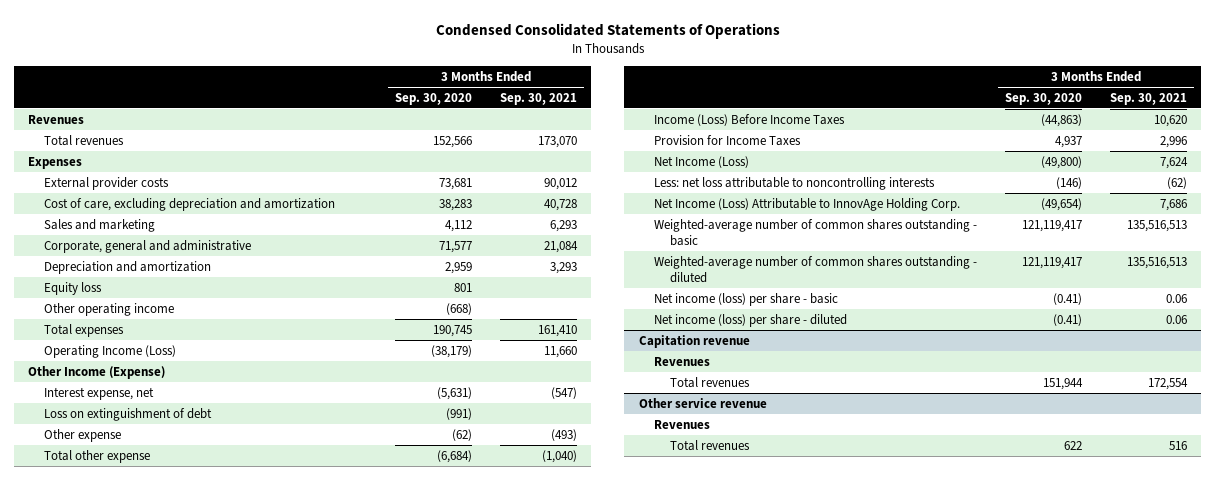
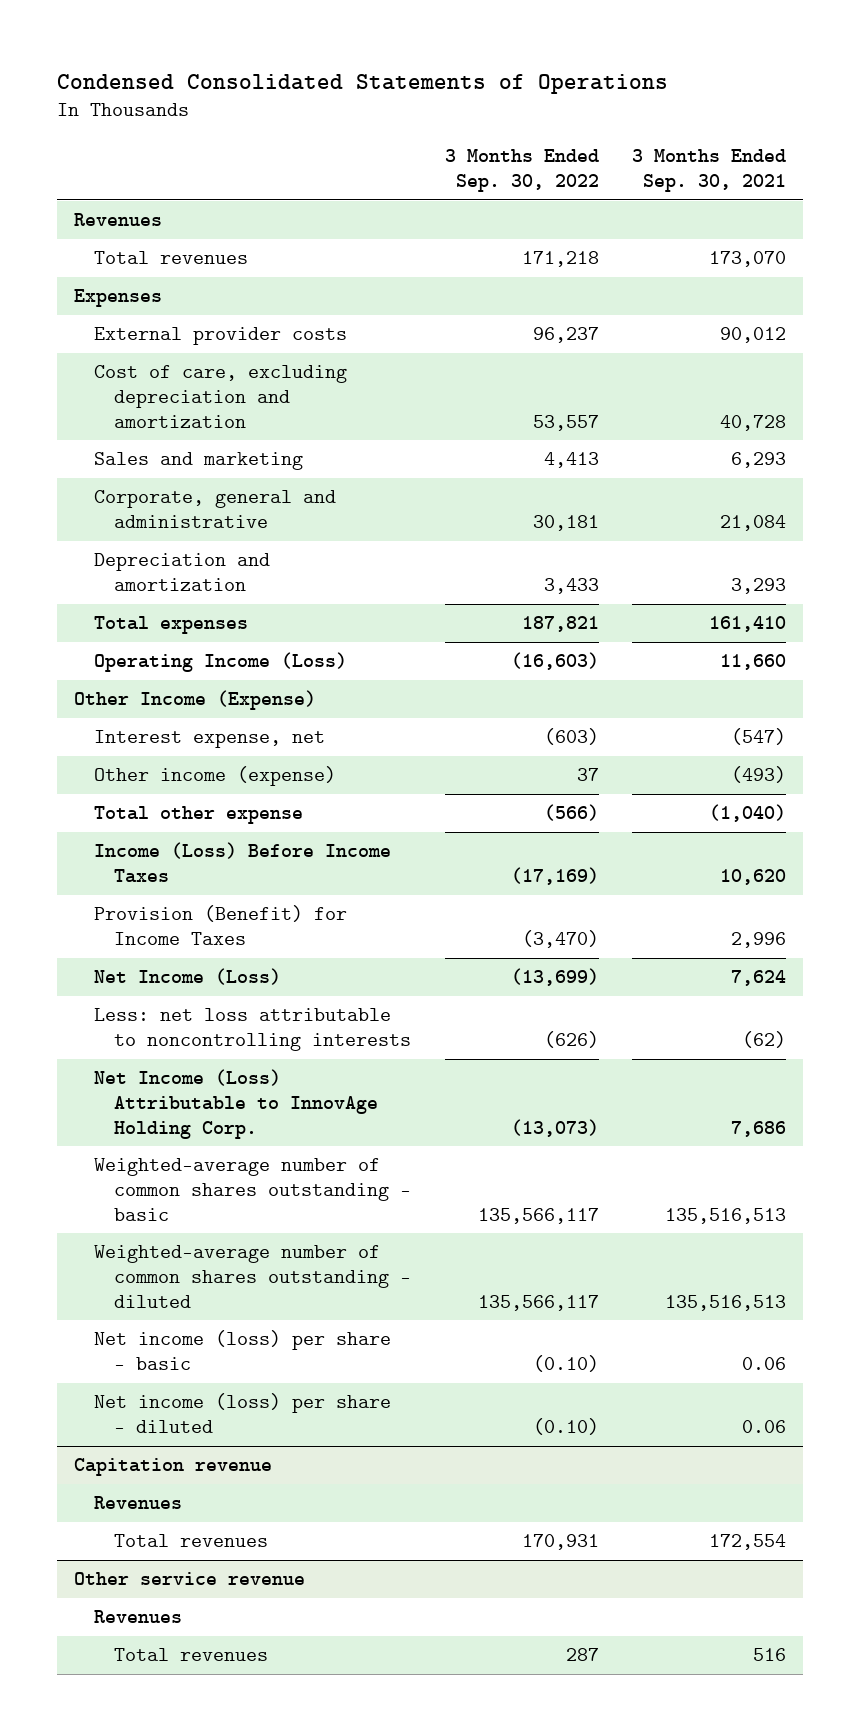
- | 3 Months Ended Sep. 30, 2020 | 3 Months Ended Sep. 30, 2021
+ | 3 Months Ended Sep. 30, 2022 | 3 Months Ended Sep. 30, 2021
- Equity loss | 801 |
- Other operating income | (668) |
- Loss on extinguishment of debt | (991) |
- Other expense | (62) | (493)
+ Other income (expense) | 37 | (493)
- Provision for Income Taxes | 4,937 | 2,996
+ Provision (Benefit) for Income Taxes | (3,470) | 2,996

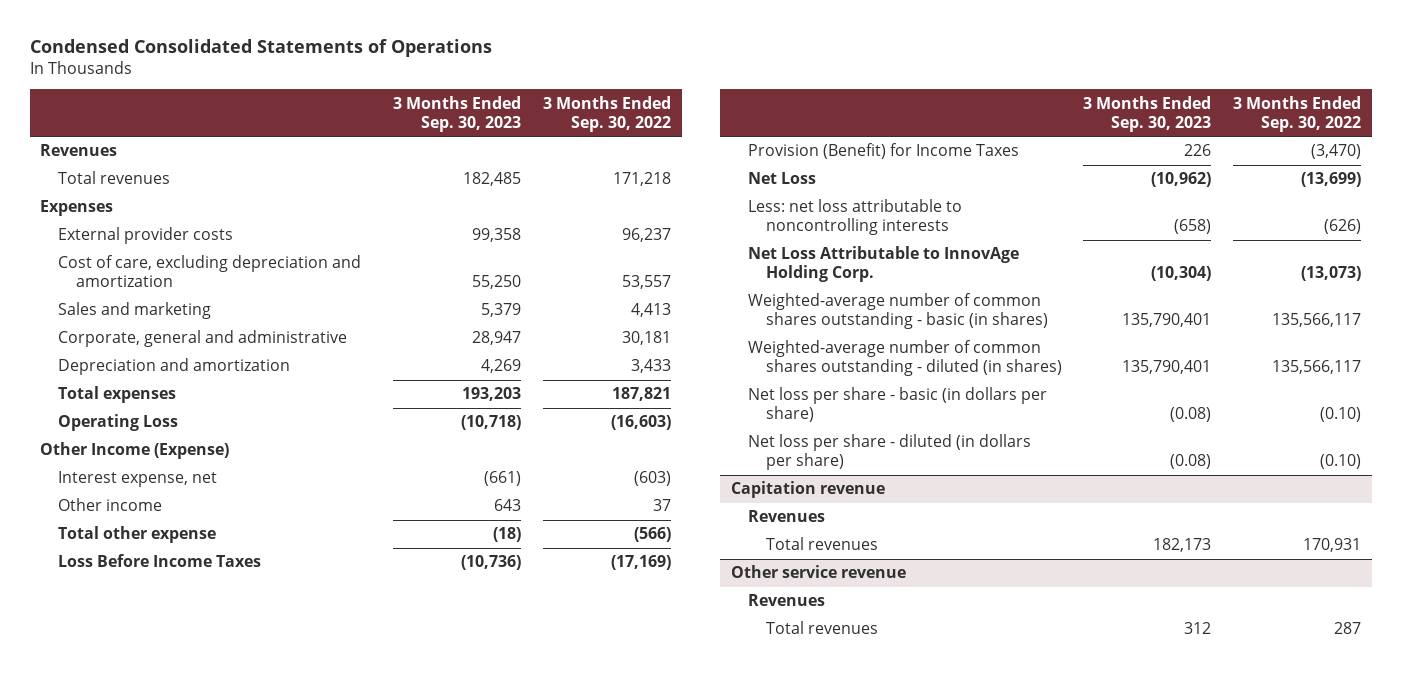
- | 3 Months Ended Sep. 30, 2022 | 3 Months Ended Sep. 30, 2021
+ | 3 Months Ended Sep. 30, 2023 | 3 Months Ended Sep. 30, 2022
- Operating Income (Loss) | (16,603) | 11,660
+ Operating Loss | (10,718) | (16,603)
- Other income (expense) | 37 | (493)
+ Other income | 643 | 37
- Income (Loss) Before Income Taxes | (17,169) | 10,620
+ Loss Before Income Taxes | (10,736) | (17,169)
- Net Income (Loss) | (13,699) | 7,624
+ Net Loss | (10,962) | (13,699)
- Net Income (Loss) Attributable to InnovAge Holding Corp. | (13,073) | 7,686
- Weighted-average number of common shares outstanding - basic | 135,566,117 | 135,516,513
- Weighted-average number of common shares outstanding - diluted | 135,566,117 | 135,516,513
- Net income (loss) per share - basic | (0.10) | 0.06
- Net income (loss) per share - diluted | (0.10) | 0.06
+ Net Loss Attributable to InnovAge Holding Corp. | (10,304) | (13,073)
+ Weighted-average number of common shares outstanding - basic (in shares) | 135,790,401 | 135,566,117
+ Weighted-average number of common shares outstanding - diluted (in shares) | 135,790,401 | 135,566,117
+ Net loss per share - basic (in dollars per share) | (0.08) | (0.10)
+ Net loss per share - diluted (in dollars per share) | (0.08) | (0.10)

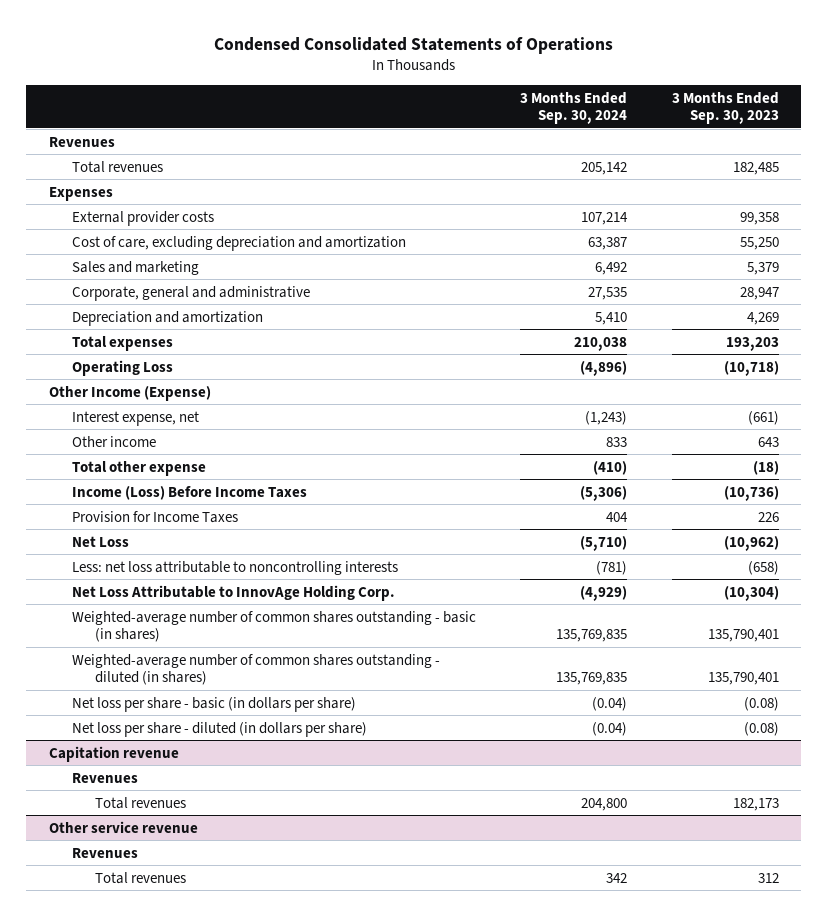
- | 3 Months Ended Sep. 30, 2023 | 3 Months Ended Sep. 30, 2022
+ | 3 Months Ended Sep. 30, 2024 | 3 Months Ended Sep. 30, 2023
- Loss Before Income Taxes | (10,736) | (17,169)
- Provision (Benefit) for Income Taxes | 226 | (3,470)
+ Income (Loss) Before Income Taxes | (5,306) | (10,736)
+ Provision for Income Taxes | 404 | 226

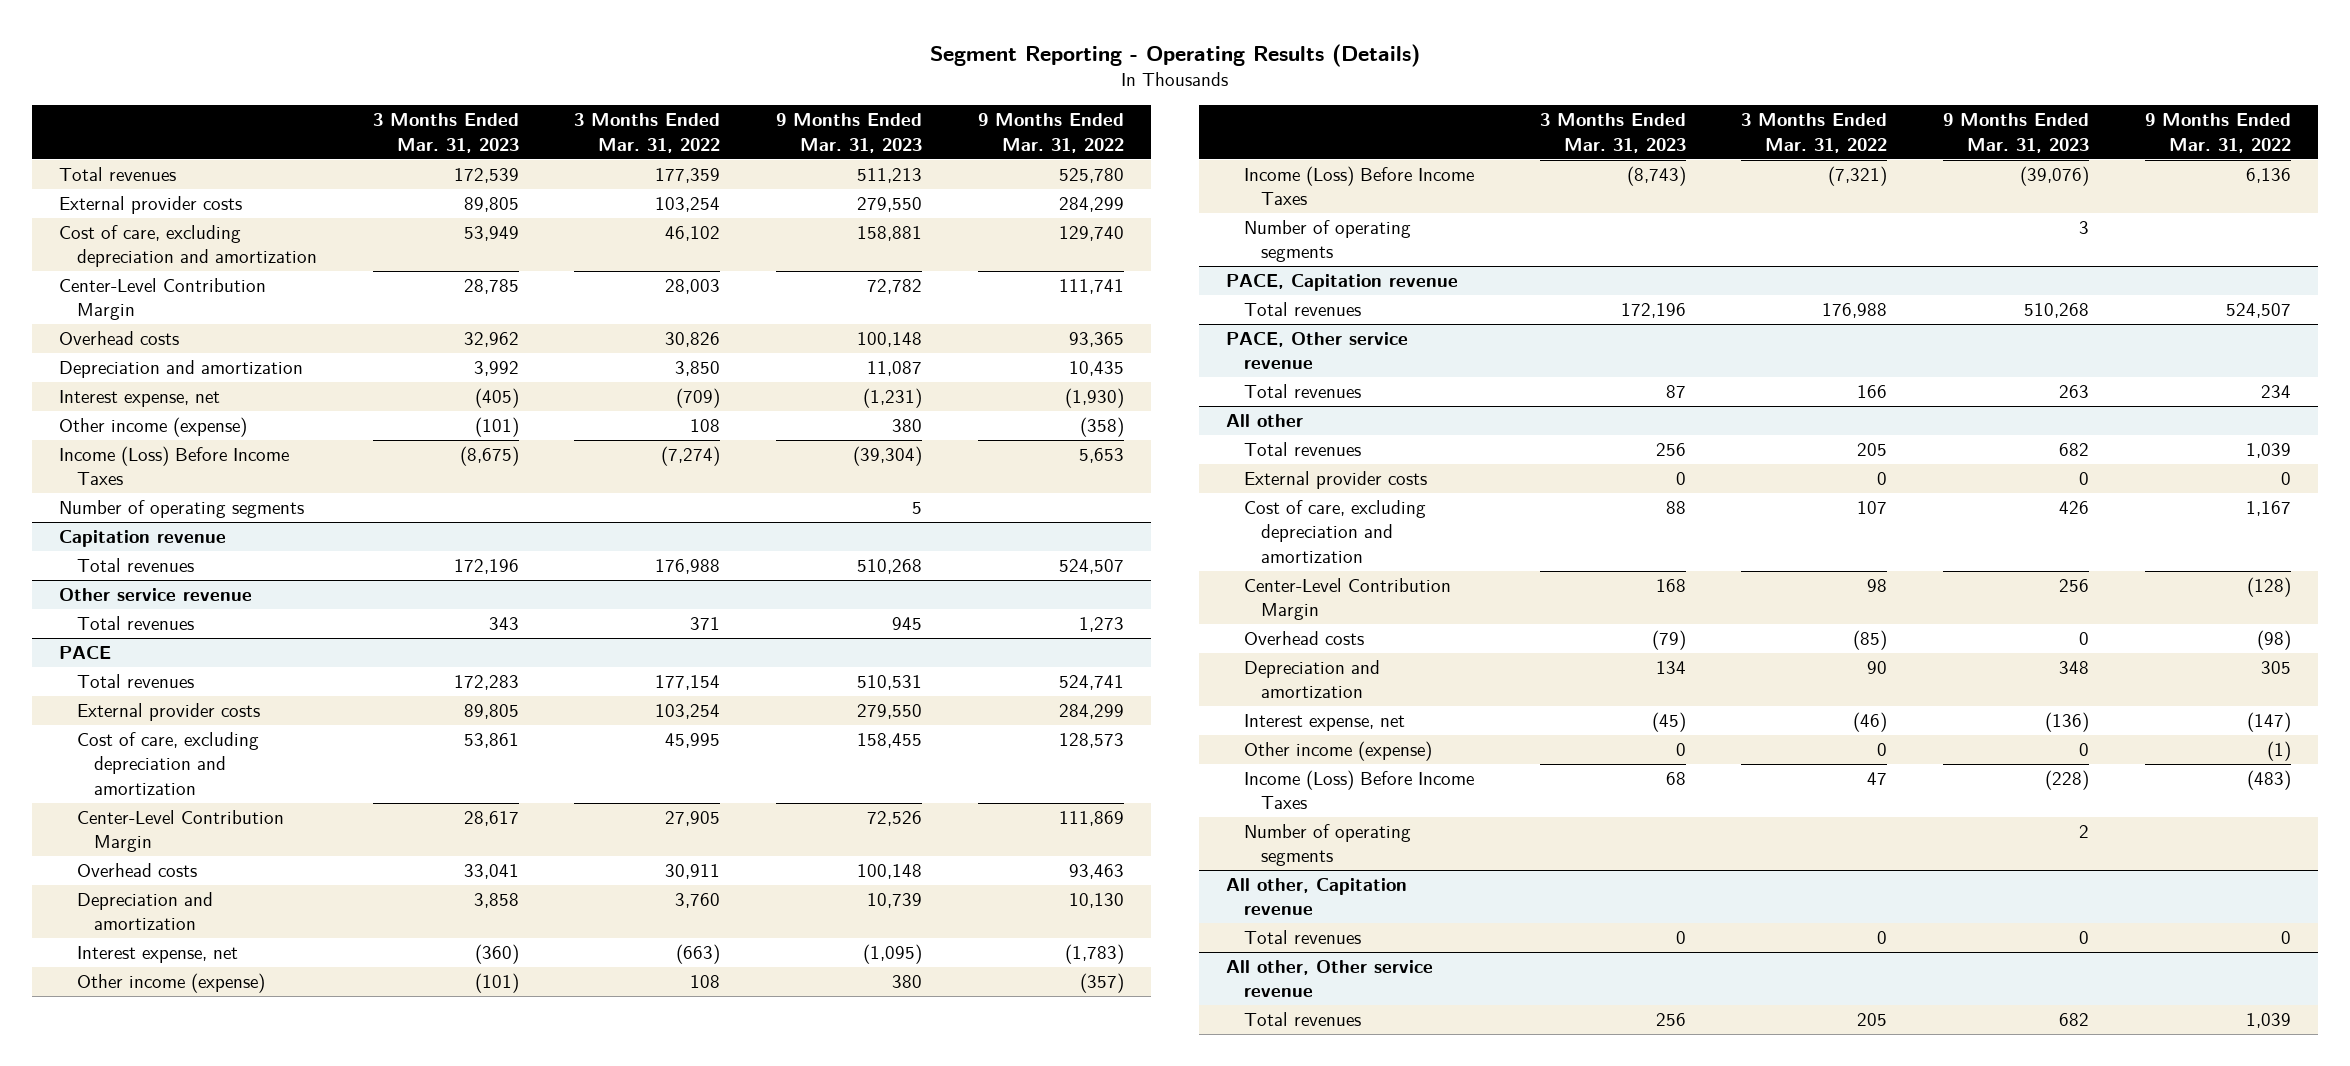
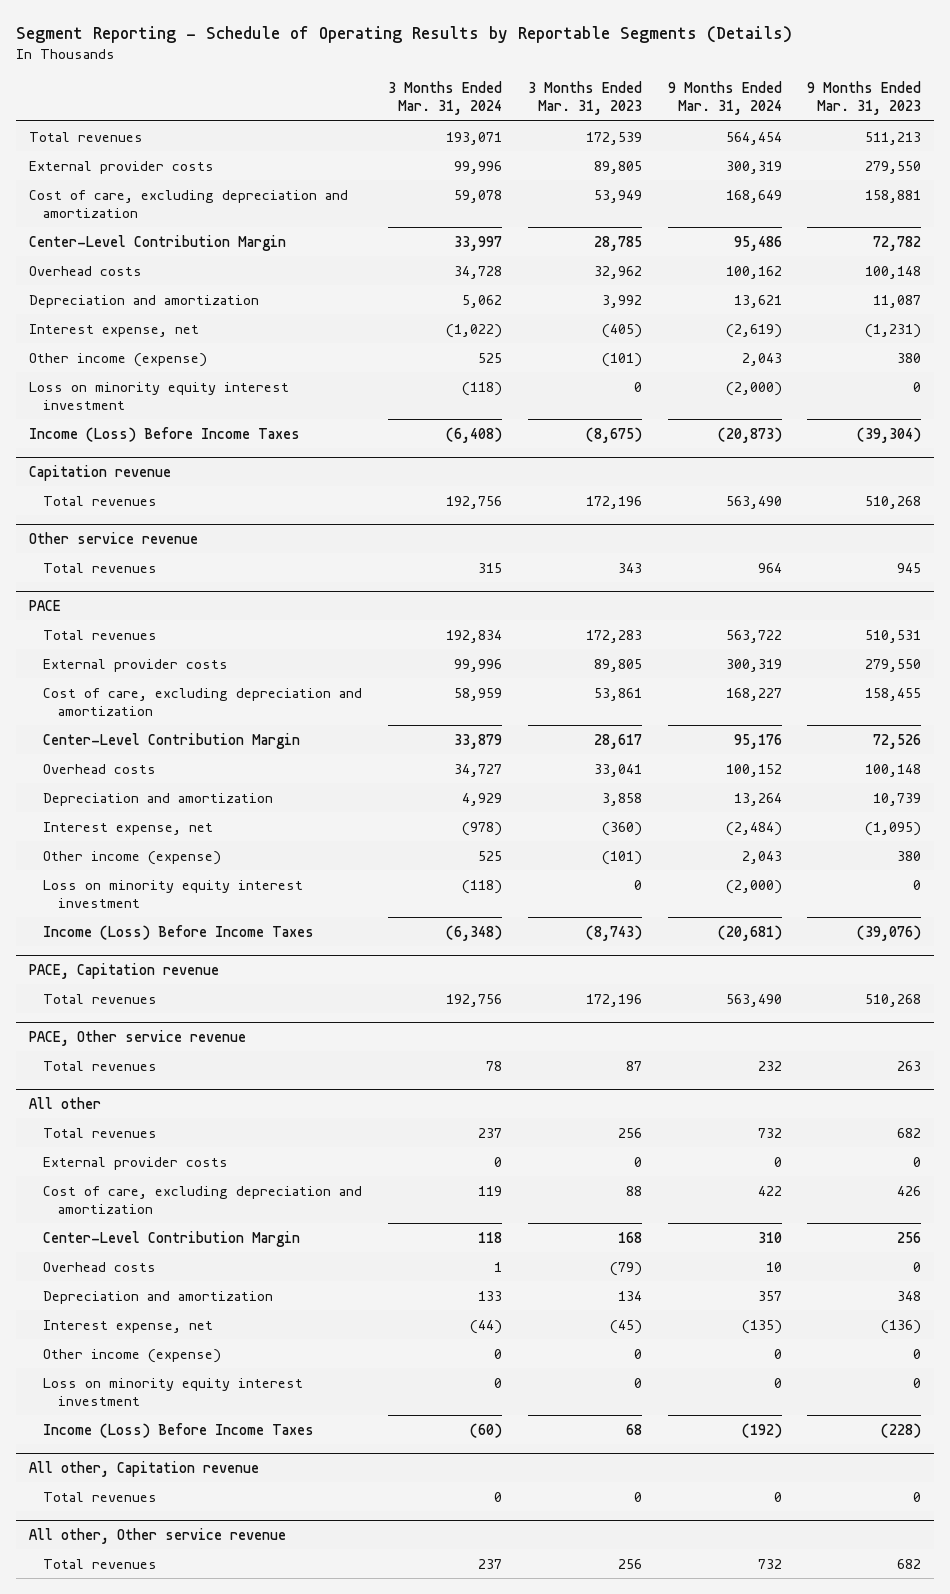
- Segment Reporting - Operating Results (Details)
+ Segment Reporting - Schedule of Operating Results by Reportable Segments (Details)
- | 3 Months Ended Mar. 31, 2023 | 3 Months Ended Mar. 31, 2022 | 9 Months Ended Mar. 31, 2023 | 9 Months Ended Mar. 31, 2022
+ | 3 Months Ended Mar. 31, 2024 | 3 Months Ended Mar. 31, 2023 | 9 Months Ended Mar. 31, 2024 | 9 Months Ended Mar. 31, 2023
+ Loss on minority equity interest investment | (118) | 0 | (2,000) | 0
- Number of operating segments | | | 5 |
@ PACE
+ Loss on minority equity interest investment | (118) | 0 | (2,000) | 0
- Number of operating segments | | | 3 |
@ All other
+ Loss on minority equity interest investment | 0 | 0 | 0 | 0
- Number of operating segments | | | 2 |

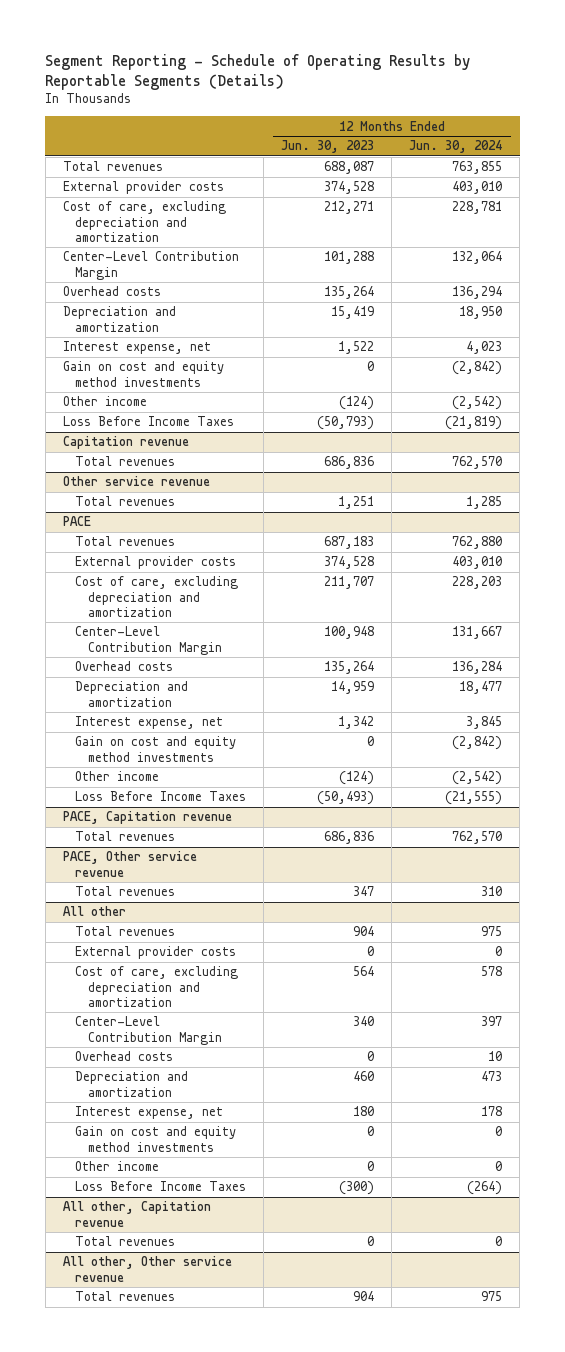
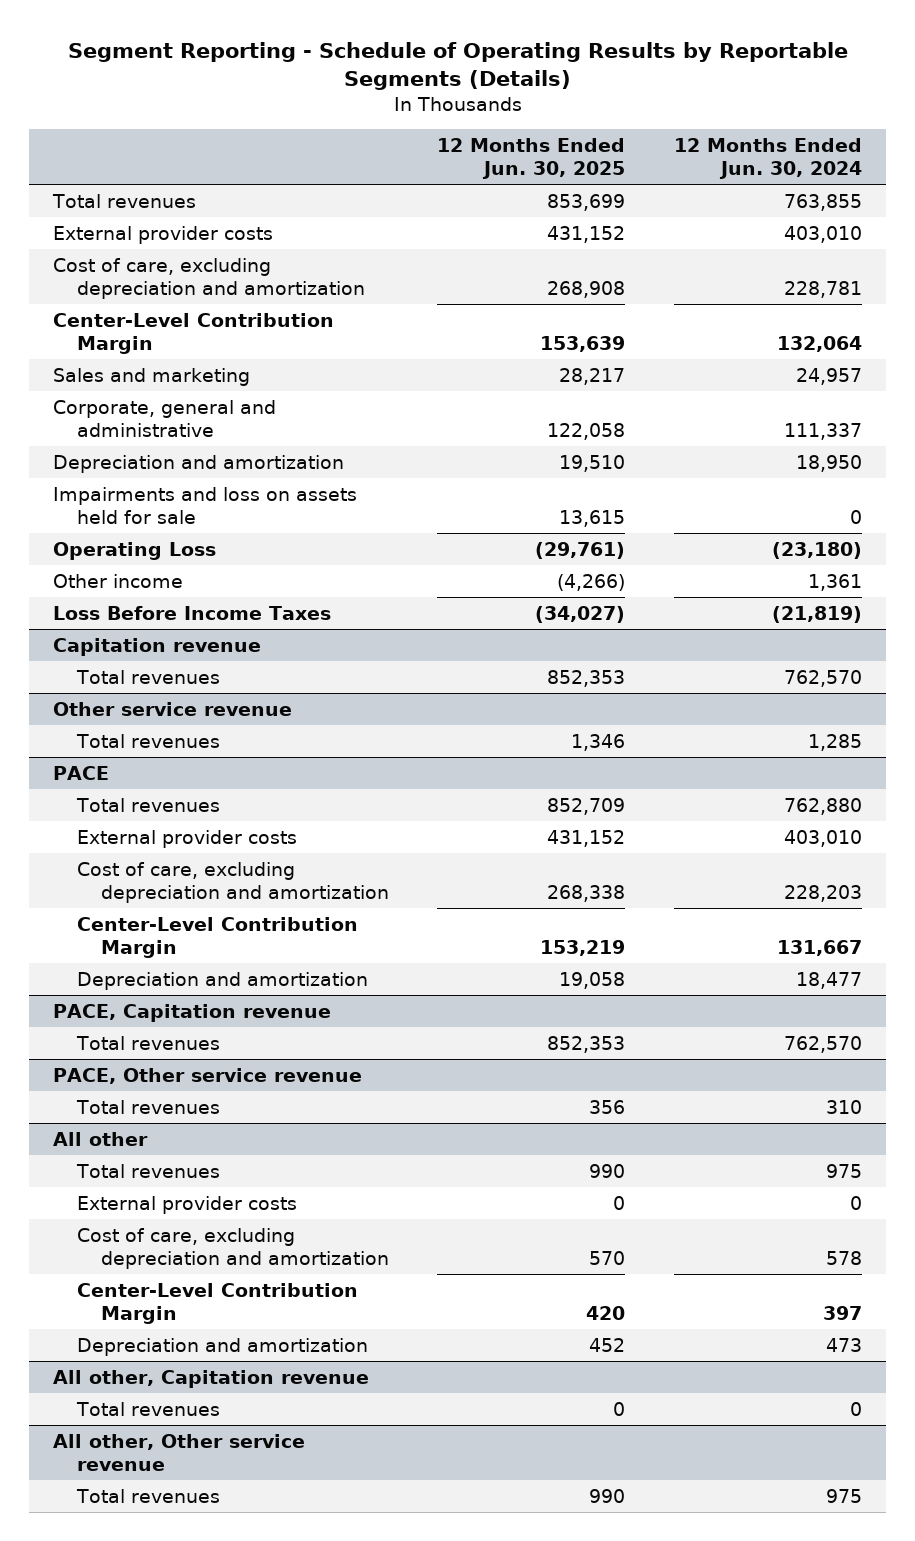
- | 12 Months Ended Jun. 30, 2023 | 12 Months Ended Jun. 30, 2024
+ | 12 Months Ended Jun. 30, 2025 | 12 Months Ended Jun. 30, 2024
- Overhead costs | 135,264 | 136,294
+ Sales and marketing | 28,217 | 24,957
+ Corporate, general and administrative | 122,058 | 111,337
- Interest expense, net | 1,522 | 4,023
- Gain on cost and equity method investments | 0 | (2,842)
- Other income | (124) | (2,542)
+ Impairments and loss on assets held for sale | 13,615 | 0
+ Operating Loss | (29,761) | (23,180)
+ Other income | (4,266) | 1,361
@ PACE
- Overhead costs | 135,264 | 136,284
- Interest expense, net | 1,342 | 3,845
- Gain on cost and equity method investments | 0 | (2,842)
- Other income | (124) | (2,542)
- Loss Before Income Taxes | (50,493) | (21,555)
@ All other
- Overhead costs | 0 | 10
- Interest expense, net | 180 | 178
- Gain on cost and equity method investments | 0 | 0
- Other income | 0 | 0
- Loss Before Income Taxes | (300) | (264)

